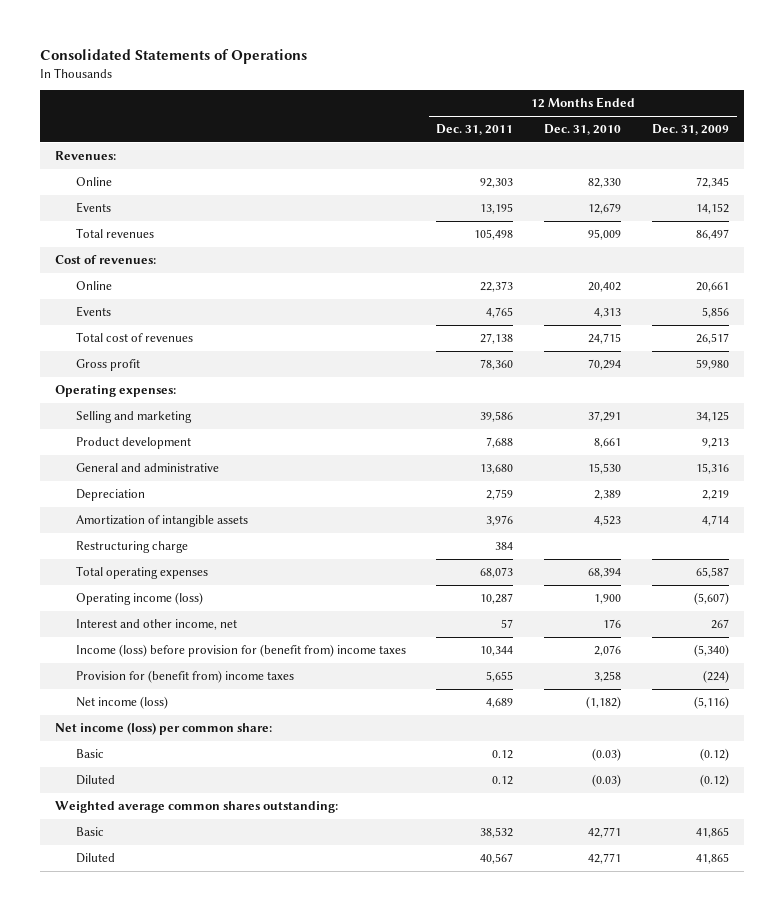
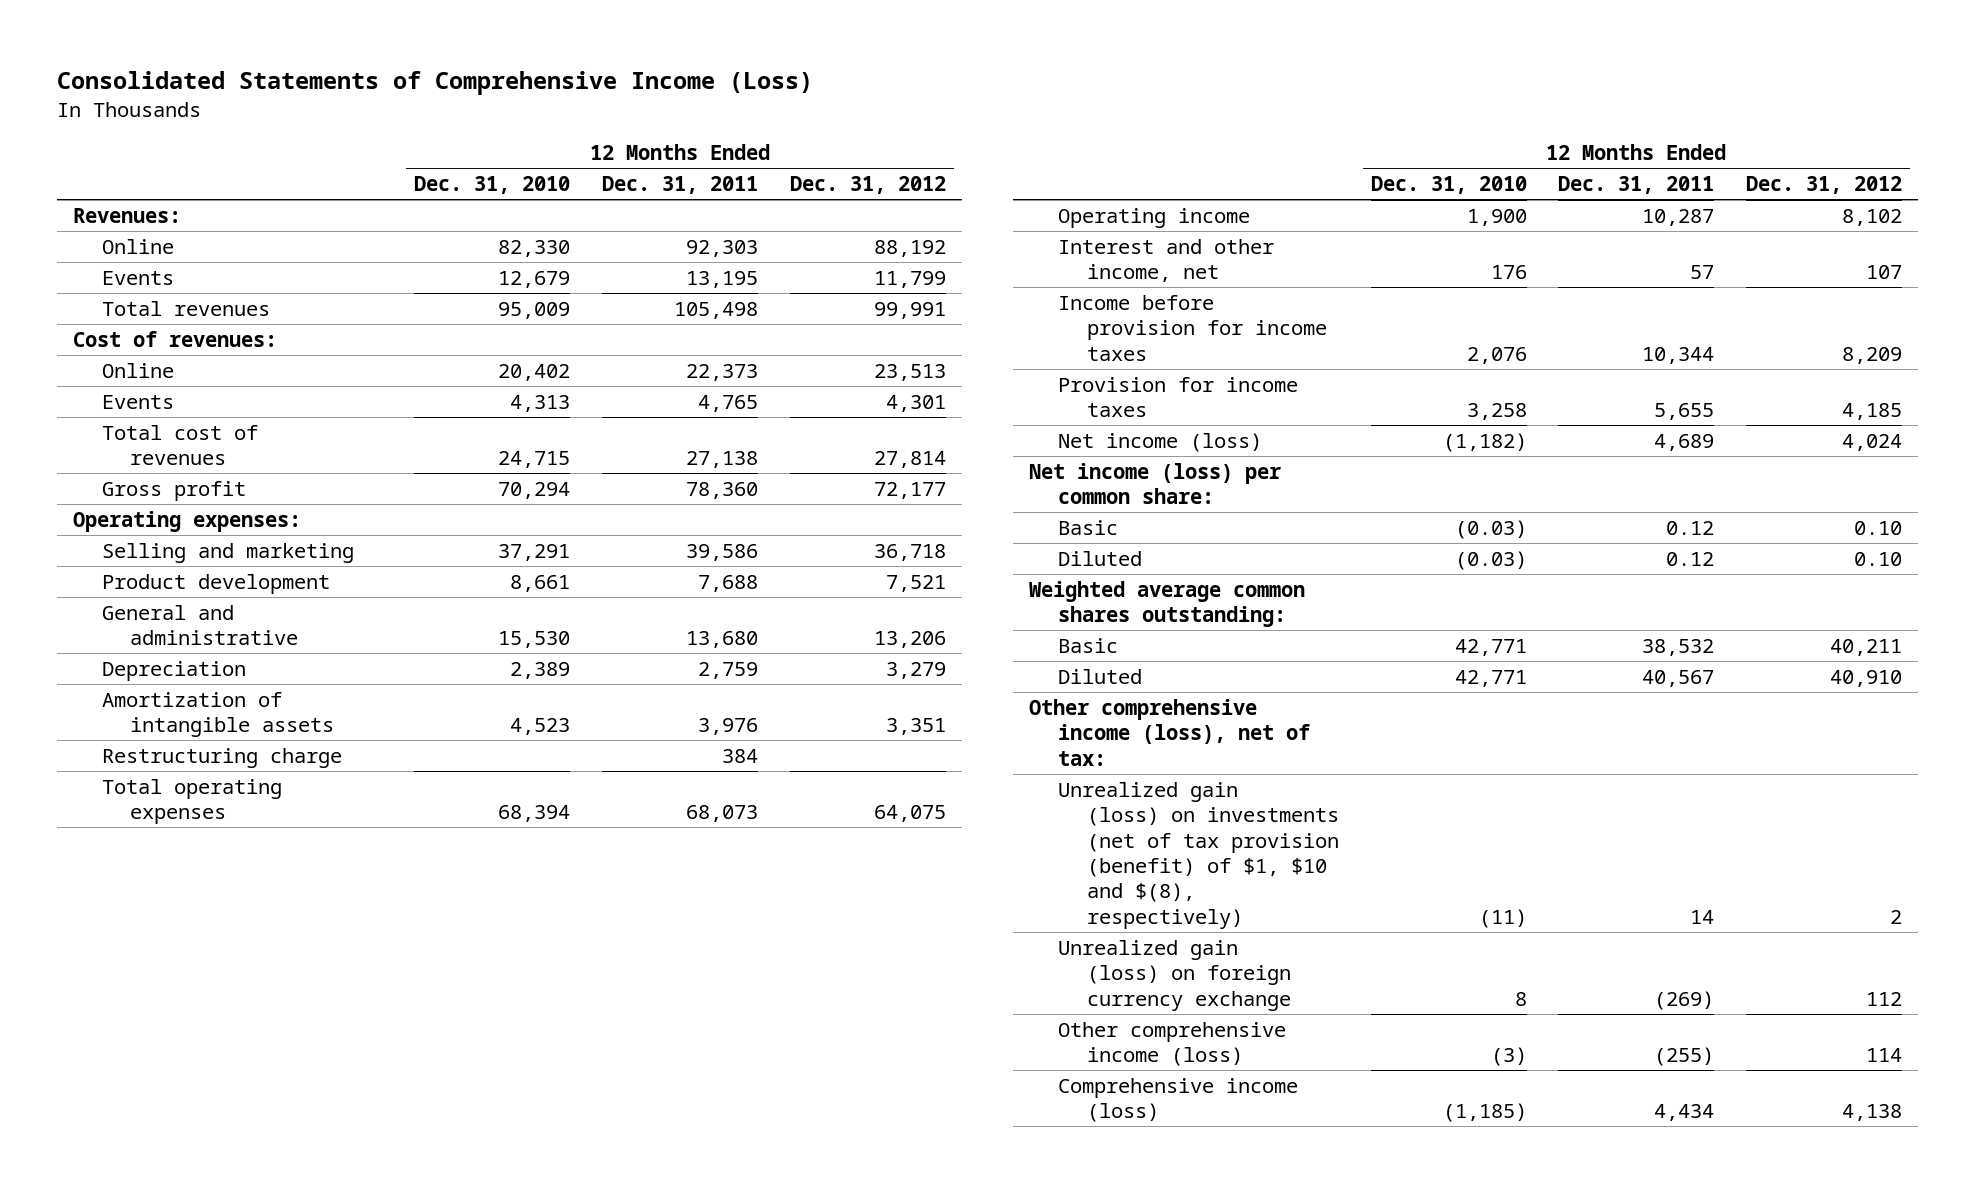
- Consolidated Statements of Operations
+ Consolidated Statements of Comprehensive Income (Loss)
- | 12 Months Ended Dec. 31, 2011 | 12 Months Ended Dec. 31, 2010 | 12 Months Ended Dec. 31, 2009
+ | 12 Months Ended Dec. 31, 2010 | 12 Months Ended Dec. 31, 2011 | 12 Months Ended Dec. 31, 2012
- Operating income (loss) | 10,287 | 1,900 | (5,607)
+ Operating income | 1,900 | 10,287 | 8,102
- Income (loss) before provision for (benefit from) income taxes | 10,344 | 2,076 | (5,340)
- Provision for (benefit from) income taxes | 5,655 | 3,258 | (224)
+ Income before provision for income taxes | 2,076 | 10,344 | 8,209
+ Provision for income taxes | 3,258 | 5,655 | 4,185
+ Other comprehensive income (loss), net of tax:
+ Unrealized gain (loss) on investments (net of tax provision (benefit) of $1, $10 and $(8), respectively) | (11) | 14 | 2
+ Unrealized gain (loss) on foreign currency exchange | 8 | (269) | 112
+ Other comprehensive income (loss) | (3) | (255) | 114
+ Comprehensive income (loss) | (1,185) | 4,434 | 4,138

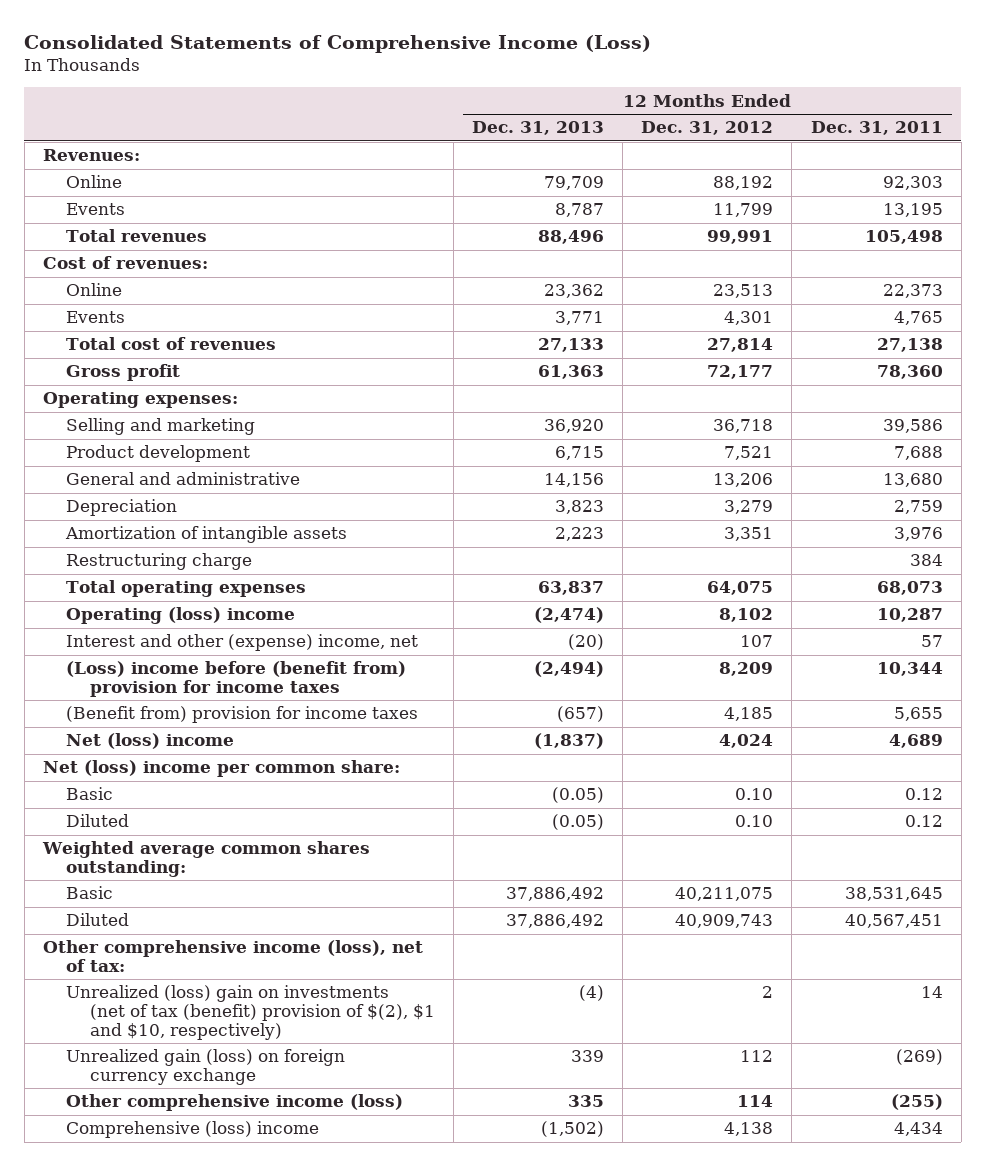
- | 12 Months Ended Dec. 31, 2010 | 12 Months Ended Dec. 31, 2011 | 12 Months Ended Dec. 31, 2012
+ | 12 Months Ended Dec. 31, 2013 | 12 Months Ended Dec. 31, 2012 | 12 Months Ended Dec. 31, 2011
- Operating income | 1,900 | 10,287 | 8,102
- Interest and other income, net | 176 | 57 | 107
- Income before provision for income taxes | 2,076 | 10,344 | 8,209
- Provision for income taxes | 3,258 | 5,655 | 4,185
- Net income (loss) | (1,182) | 4,689 | 4,024
- Net income (loss) per common share:
+ Operating (loss) income | (2,474) | 8,102 | 10,287
+ Interest and other (expense) income, net | (20) | 107 | 57
+ (Loss) income before (benefit from) provision for income taxes | (2,494) | 8,209 | 10,344
+ (Benefit from) provision for income taxes | (657) | 4,185 | 5,655
+ Net (loss) income | (1,837) | 4,024 | 4,689
+ Net (loss) income per common share:
- Basic | 42,771 | 38,532 | 40,211
- Diluted | 42,771 | 40,567 | 40,910
+ Basic | 37,886,492 | 40,211,075 | 38,531,645
+ Diluted | 37,886,492 | 40,909,743 | 40,567,451
- Unrealized gain (loss) on investments (net of tax provision (benefit) of $1, $10 and $(8), respectively) | (11) | 14 | 2
+ Unrealized (loss) gain on investments (net of tax (benefit) provision of $(2), $1 and $10, respectively) | (4) | 2 | 14
- Comprehensive income (loss) | (1,185) | 4,434 | 4,138
+ Comprehensive (loss) income | (1,502) | 4,138 | 4,434

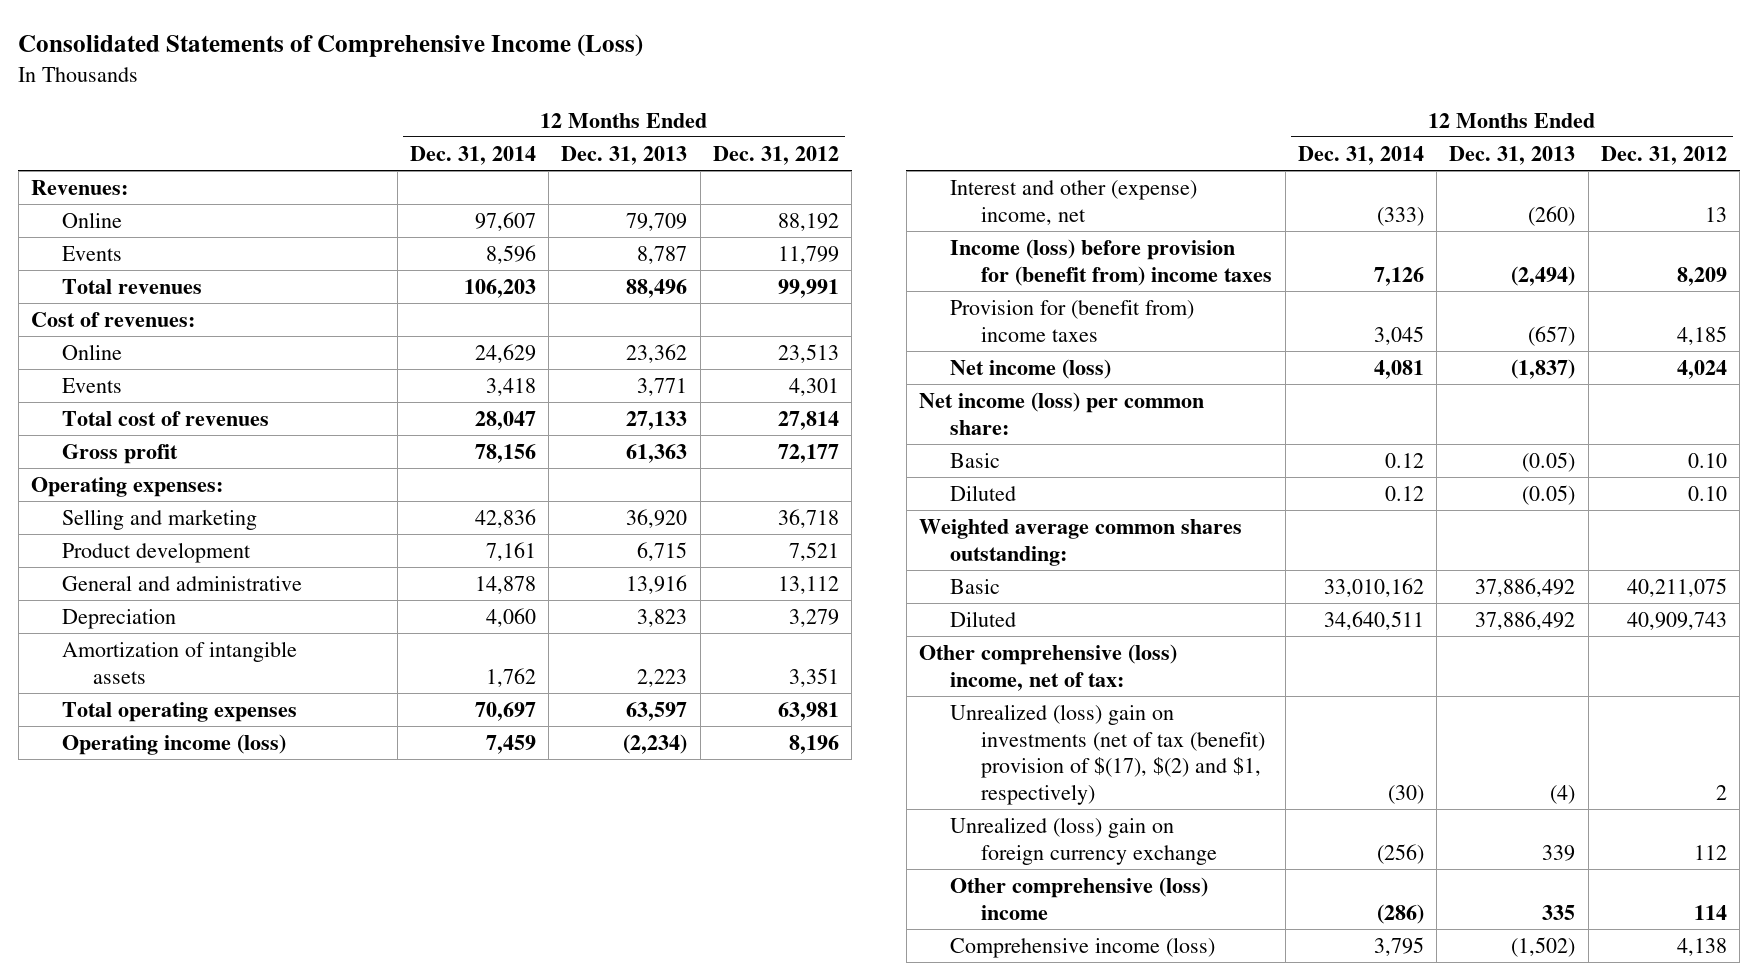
- | 12 Months Ended Dec. 31, 2013 | 12 Months Ended Dec. 31, 2012 | 12 Months Ended Dec. 31, 2011
+ | 12 Months Ended Dec. 31, 2014 | 12 Months Ended Dec. 31, 2013 | 12 Months Ended Dec. 31, 2012
- General and administrative | 14,156 | 13,206 | 13,680
+ General and administrative | 14,878 | 13,916 | 13,112
- Restructuring charge | | | 384
- Total operating expenses | 63,837 | 64,075 | 68,073
- Operating (loss) income | (2,474) | 8,102 | 10,287
- Interest and other (expense) income, net | (20) | 107 | 57
- (Loss) income before (benefit from) provision for income taxes | (2,494) | 8,209 | 10,344
- (Benefit from) provision for income taxes | (657) | 4,185 | 5,655
- Net (loss) income | (1,837) | 4,024 | 4,689
- Net (loss) income per common share:
+ Total operating expenses | 70,697 | 63,597 | 63,981
+ Operating income (loss) | 7,459 | (2,234) | 8,196
+ Interest and other (expense) income, net | (333) | (260) | 13
+ Income (loss) before provision for (benefit from) income taxes | 7,126 | (2,494) | 8,209
+ Provision for (benefit from) income taxes | 3,045 | (657) | 4,185
+ Net income (loss) | 4,081 | (1,837) | 4,024
+ Net income (loss) per common share:
- Other comprehensive income (loss), net of tax:
- Unrealized (loss) gain on investments (net of tax (benefit) provision of $(2), $1 and $10, respectively) | (4) | 2 | 14
- Unrealized gain (loss) on foreign currency exchange | 339 | 112 | (269)
- Other comprehensive income (loss) | 335 | 114 | (255)
- Comprehensive (loss) income | (1,502) | 4,138 | 4,434
+ Other comprehensive (loss) income, net of tax:
+ Unrealized (loss) gain on investments (net of tax (benefit) provision of $(17), $(2) and $1, respectively) | (30) | (4) | 2
+ Unrealized (loss) gain on foreign currency exchange | (256) | 339 | 112
+ Other comprehensive (loss) income | (286) | 335 | 114
+ Comprehensive income (loss) | 3,795 | (1,502) | 4,138

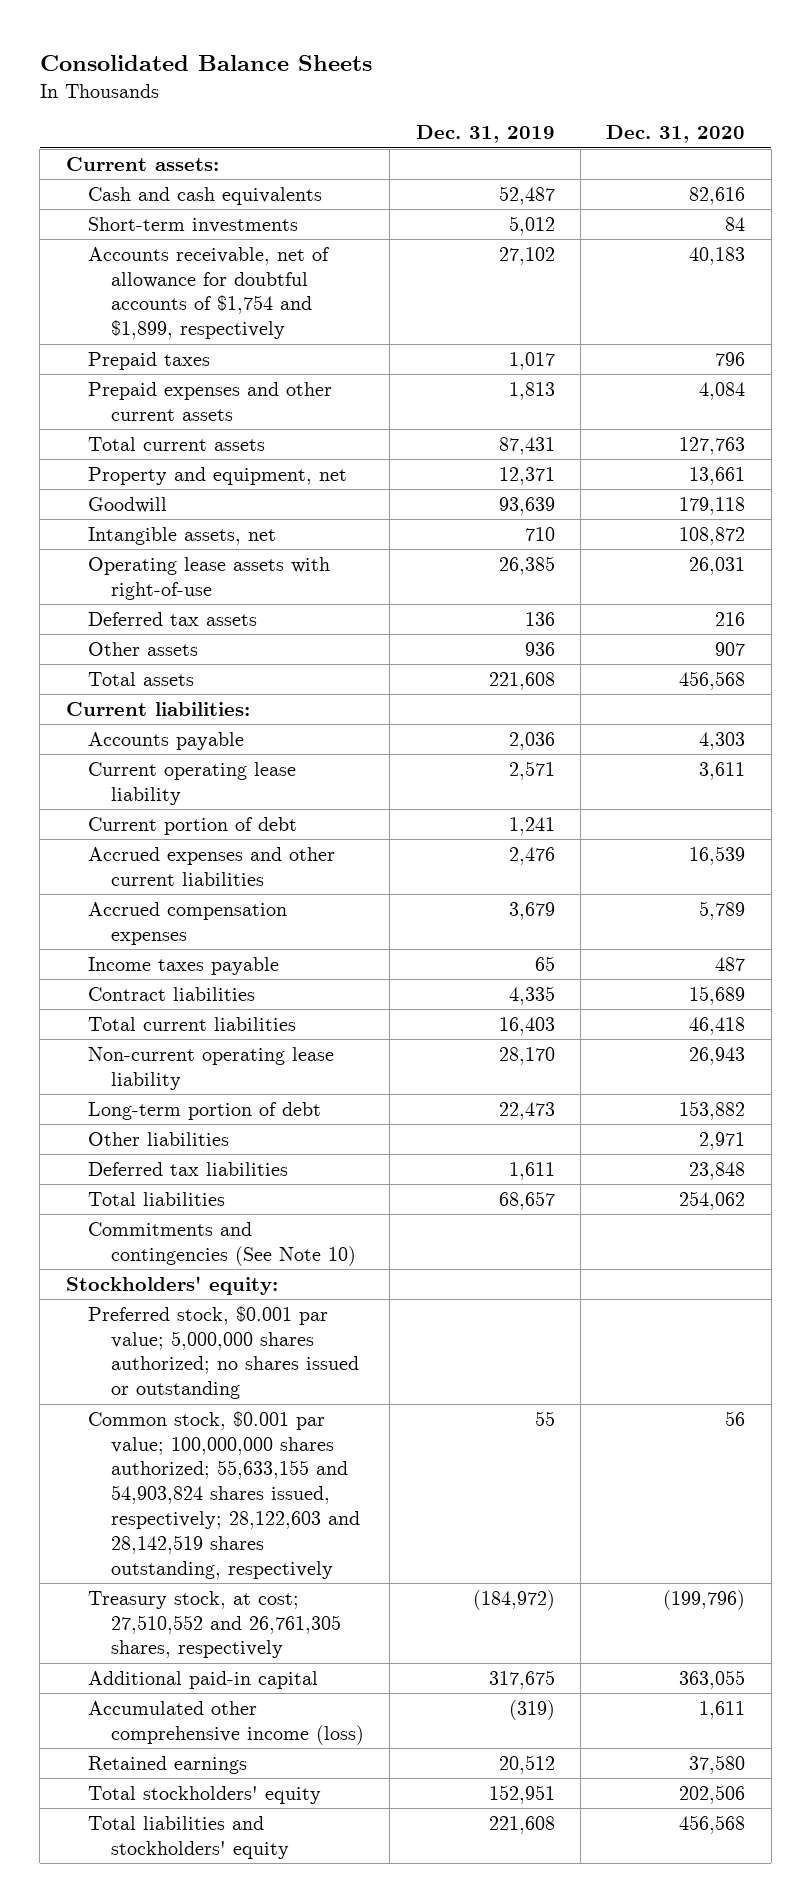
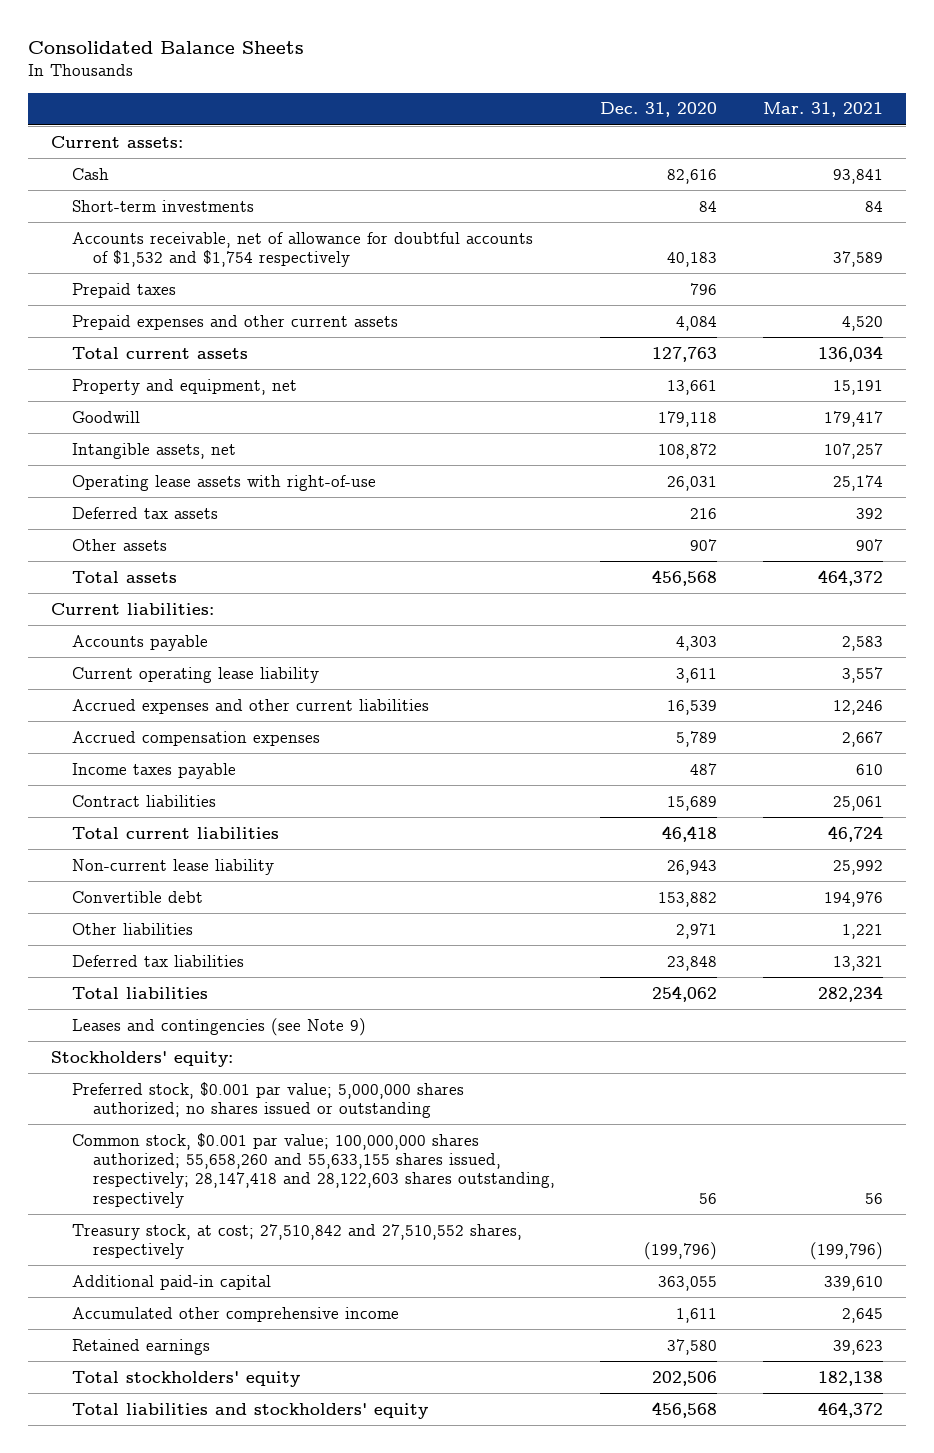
- | Dec. 31, 2019 | Dec. 31, 2020
+ | Dec. 31, 2020 | Mar. 31, 2021
- Cash and cash equivalents | 52,487 | 82,616
+ Cash | 82,616 | 93,841
- Accounts receivable, net of allowance for doubtful accounts of $1,754 and $1,899, respectively | 27,102 | 40,183
+ Accounts receivable, net of allowance for doubtful accounts of $1,532 and $1,754 respectively | 40,183 | 37,589
- Current portion of debt | 1,241 |
- Non-current operating lease liability | 28,170 | 26,943
- Long-term portion of debt | 22,473 | 153,882
+ Non-current lease liability | 26,943 | 25,992
+ Convertible debt | 153,882 | 194,976
- Commitments and contingencies (See Note 10)
+ Leases and contingencies (see Note 9)
- Common stock, $0.001 par value; 100,000,000 shares authorized; 55,633,155 and 54,903,824 shares issued, respectively; 28,122,603 and 28,142,519 shares outstanding, respectively | 55 | 56
- Treasury stock, at cost; 27,510,552 and 26,761,305 shares, respectively | (184,972) | (199,796)
+ Common stock, $0.001 par value; 100,000,000 shares authorized; 55,658,260 and 55,633,155 shares issued, respectively; 28,147,418 and 28,122,603 shares outstanding, respectively | 56 | 56
+ Treasury stock, at cost; 27,510,842 and 27,510,552 shares, respectively | (199,796) | (199,796)
- Accumulated other comprehensive income (loss) | (319) | 1,611
+ Accumulated other comprehensive income | 1,611 | 2,645

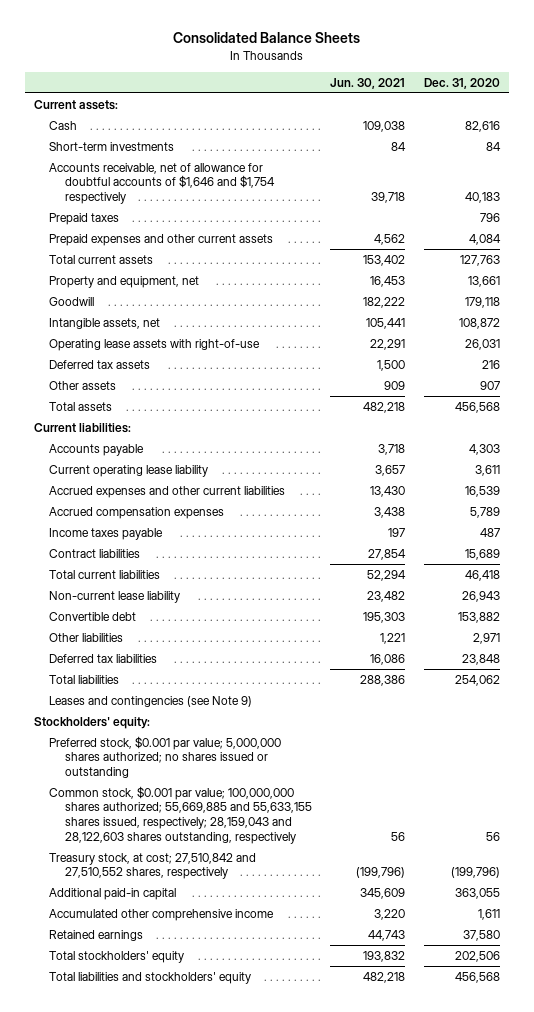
- | Dec. 31, 2020 | Mar. 31, 2021
+ | Jun. 30, 2021 | Dec. 31, 2020
- Accounts receivable, net of allowance for doubtful accounts of $1,532 and $1,754 respectively | 40,183 | 37,589
+ Accounts receivable, net of allowance for doubtful accounts of $1,646 and $1,754 respectively | 39,718 | 40,183
- Common stock, $0.001 par value; 100,000,000 shares authorized; 55,658,260 and 55,633,155 shares issued, respectively; 28,147,418 and 28,122,603 shares outstanding, respectively | 56 | 56
+ Common stock, $0.001 par value; 100,000,000 shares authorized; 55,669,885 and 55,633,155 shares issued, respectively; 28,159,043 and 28,122,603 shares outstanding, respectively | 56 | 56

